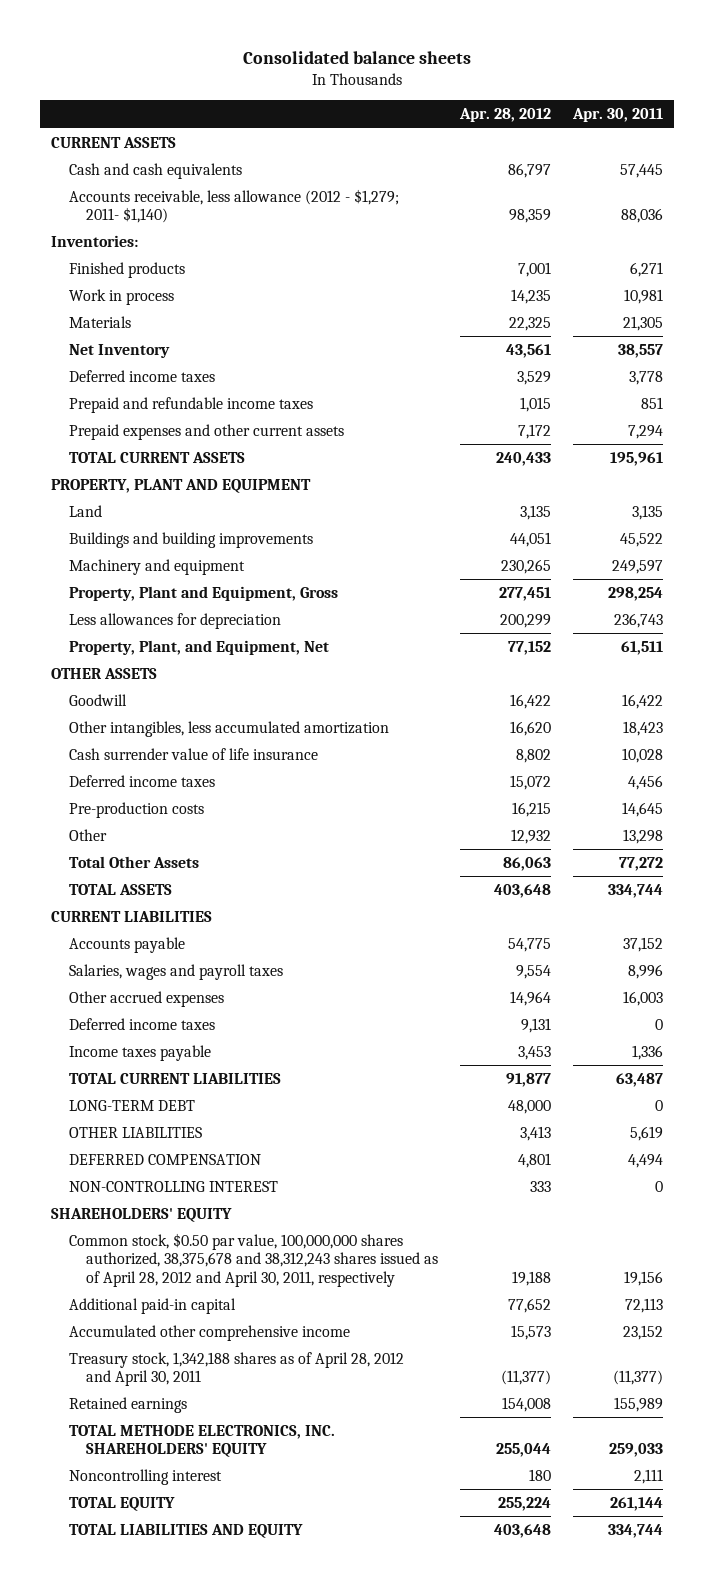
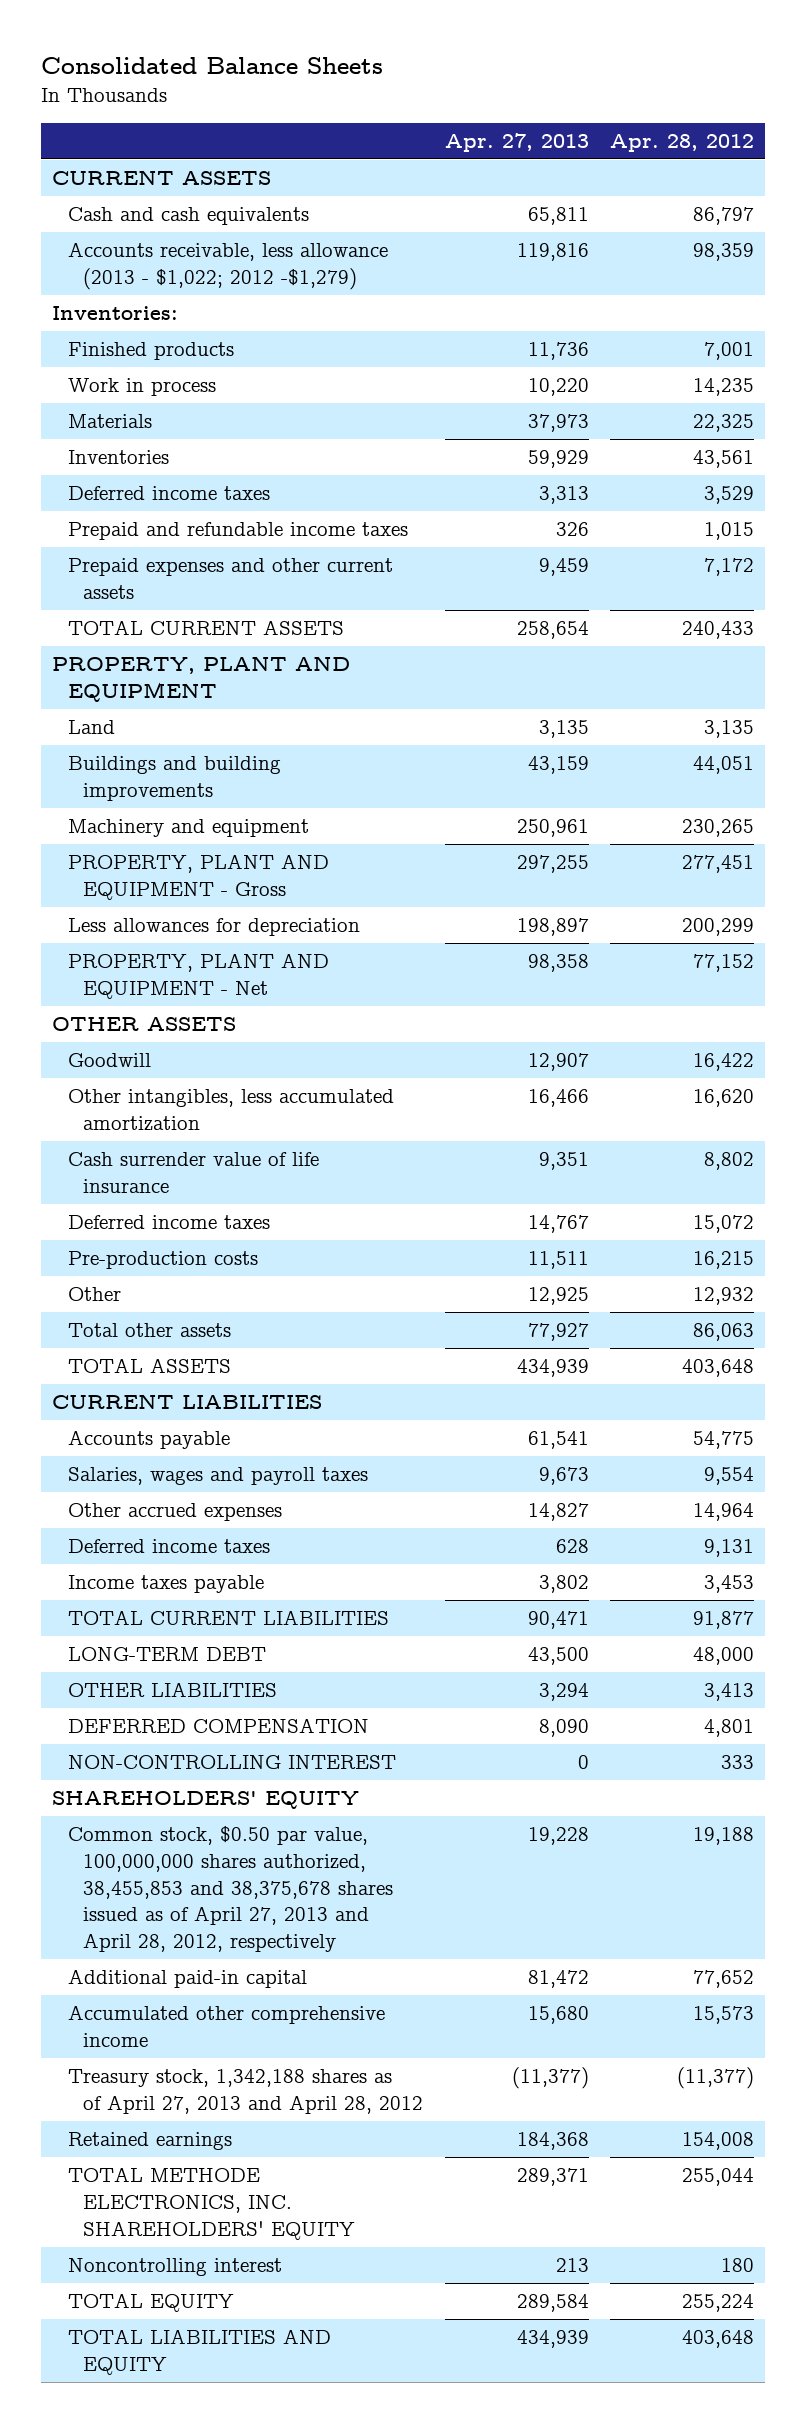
- Consolidated balance sheets
+ Consolidated Balance Sheets
- | Apr. 28, 2012 | Apr. 30, 2011
+ | Apr. 27, 2013 | Apr. 28, 2012
- Accounts receivable, less allowance (2012 - $1,279; 2011- $1,140) | 98,359 | 88,036
+ Accounts receivable, less allowance (2013 - $1,022; 2012 -$1,279) | 119,816 | 98,359
- Net Inventory | 43,561 | 38,557
+ Inventories | 59,929 | 43,561
- Property, Plant and Equipment, Gross | 277,451 | 298,254
+ PROPERTY, PLANT AND EQUIPMENT - Gross | 297,255 | 277,451
- Property, Plant, and Equipment, Net | 77,152 | 61,511
+ PROPERTY, PLANT AND EQUIPMENT - Net | 98,358 | 77,152
- Total Other Assets | 86,063 | 77,272
+ Total other assets | 77,927 | 86,063
- Common stock, $0.50 par value, 100,000,000 shares authorized, 38,375,678 and 38,312,243 shares issued as of April 28, 2012 and April 30, 2011, respectively | 19,188 | 19,156
+ Common stock, $0.50 par value, 100,000,000 shares authorized, 38,455,853 and 38,375,678 shares issued as of April 27, 2013 and April 28, 2012, respectively | 19,228 | 19,188
- Treasury stock, 1,342,188 shares as of April 28, 2012 and April 30, 2011 | (11,377) | (11,377)
+ Treasury stock, 1,342,188 shares as of April 27, 2013 and April 28, 2012 | (11,377) | (11,377)

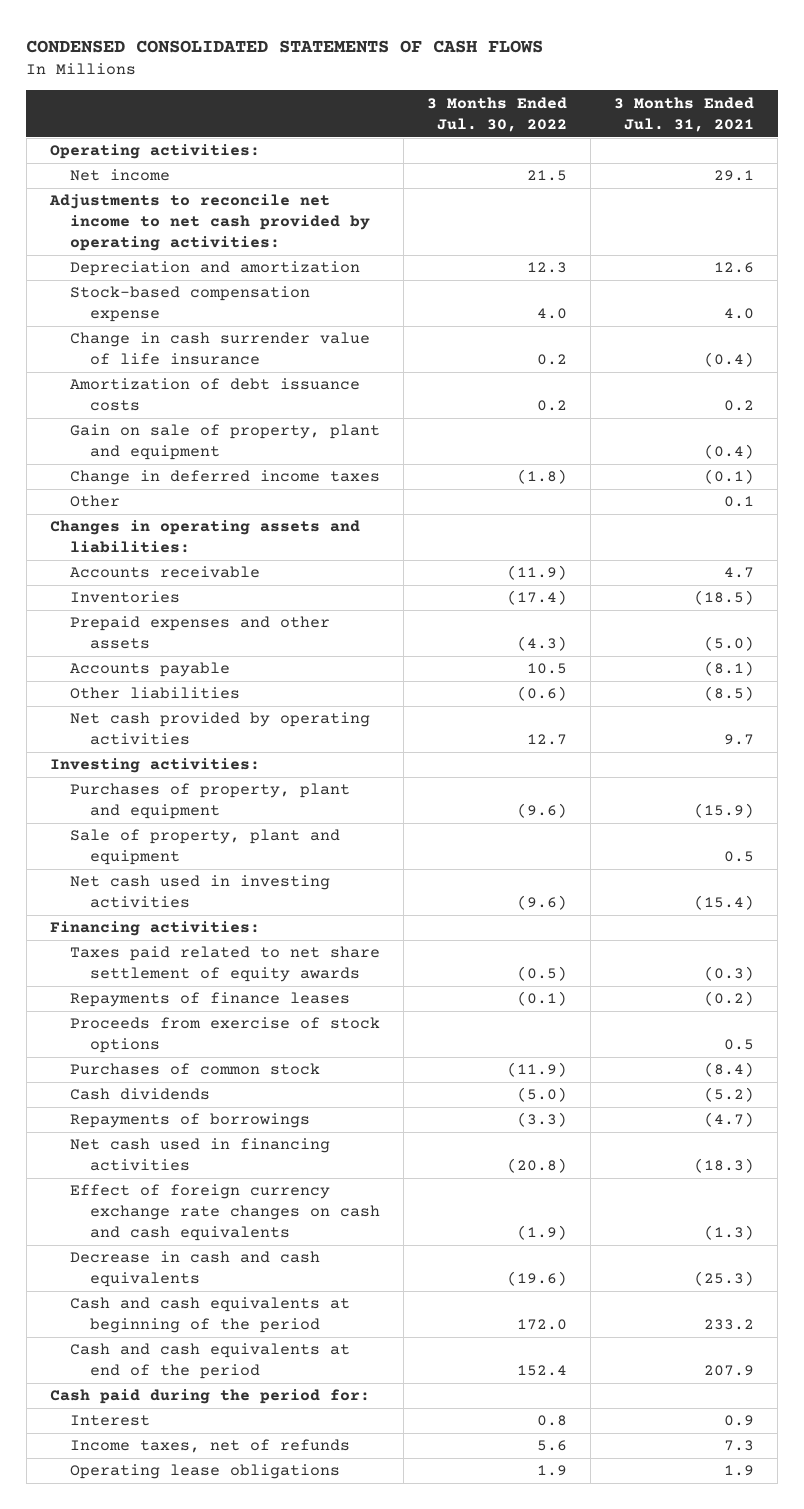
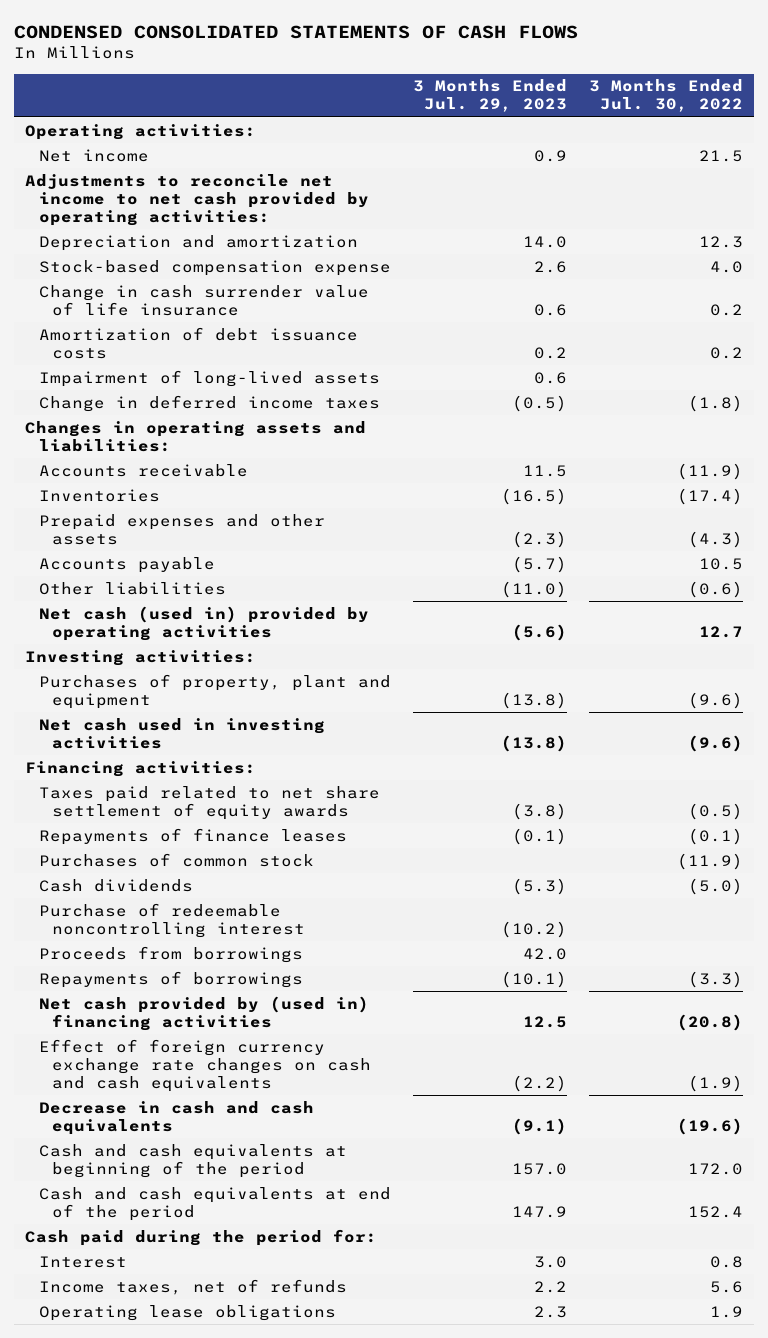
- | 3 Months Ended Jul. 30, 2022 | 3 Months Ended Jul. 31, 2021
+ | 3 Months Ended Jul. 29, 2023 | 3 Months Ended Jul. 30, 2022
- Gain on sale of property, plant and equipment | | (0.4)
+ Impairment of long-lived assets | 0.6 |
- Other | | 0.1
- Net cash provided by operating activities | 12.7 | 9.7
+ Net cash (used in) provided by operating activities | (5.6) | 12.7
- Sale of property, plant and equipment | | 0.5
- Proceeds from exercise of stock options | | 0.5
+ Purchase of redeemable noncontrolling interest | (10.2) |
+ Proceeds from borrowings | 42.0 |
- Net cash used in financing activities | (20.8) | (18.3)
+ Net cash provided by (used in) financing activities | 12.5 | (20.8)

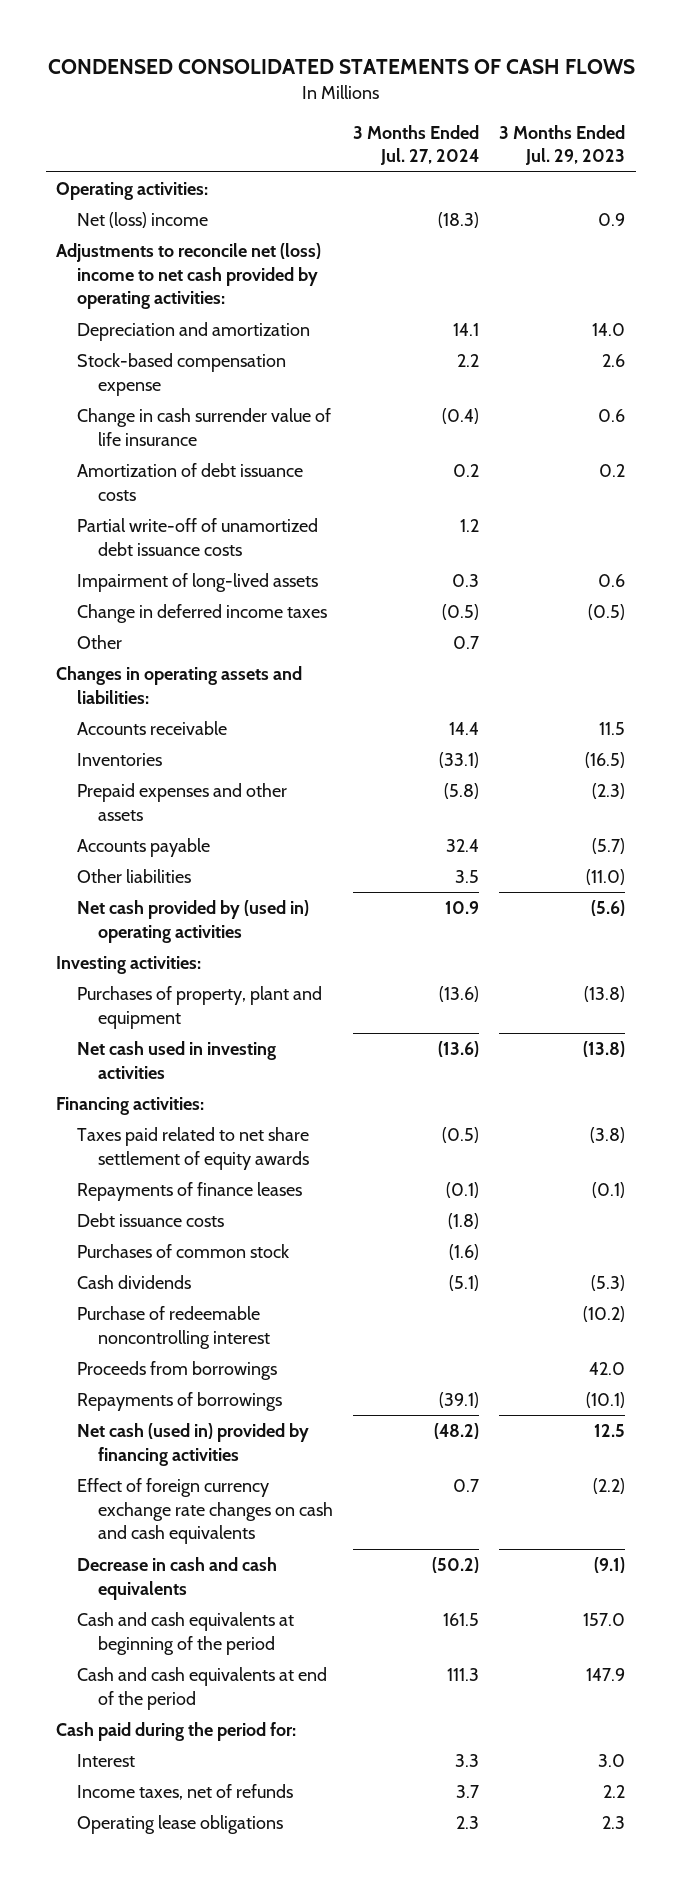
- | 3 Months Ended Jul. 29, 2023 | 3 Months Ended Jul. 30, 2022
+ | 3 Months Ended Jul. 27, 2024 | 3 Months Ended Jul. 29, 2023
- Net income | 0.9 | 21.5
- Adjustments to reconcile net income to net cash provided by operating activities:
+ Net (loss) income | (18.3) | 0.9
+ Adjustments to reconcile net (loss) income to net cash provided by operating activities:
+ Partial write-off of unamortized debt issuance costs | 1.2 |
+ Other | 0.7 |
- Net cash (used in) provided by operating activities | (5.6) | 12.7
+ Net cash provided by (used in) operating activities | 10.9 | (5.6)
+ Debt issuance costs | (1.8) |
- Net cash provided by (used in) financing activities | 12.5 | (20.8)
+ Net cash (used in) provided by financing activities | (48.2) | 12.5

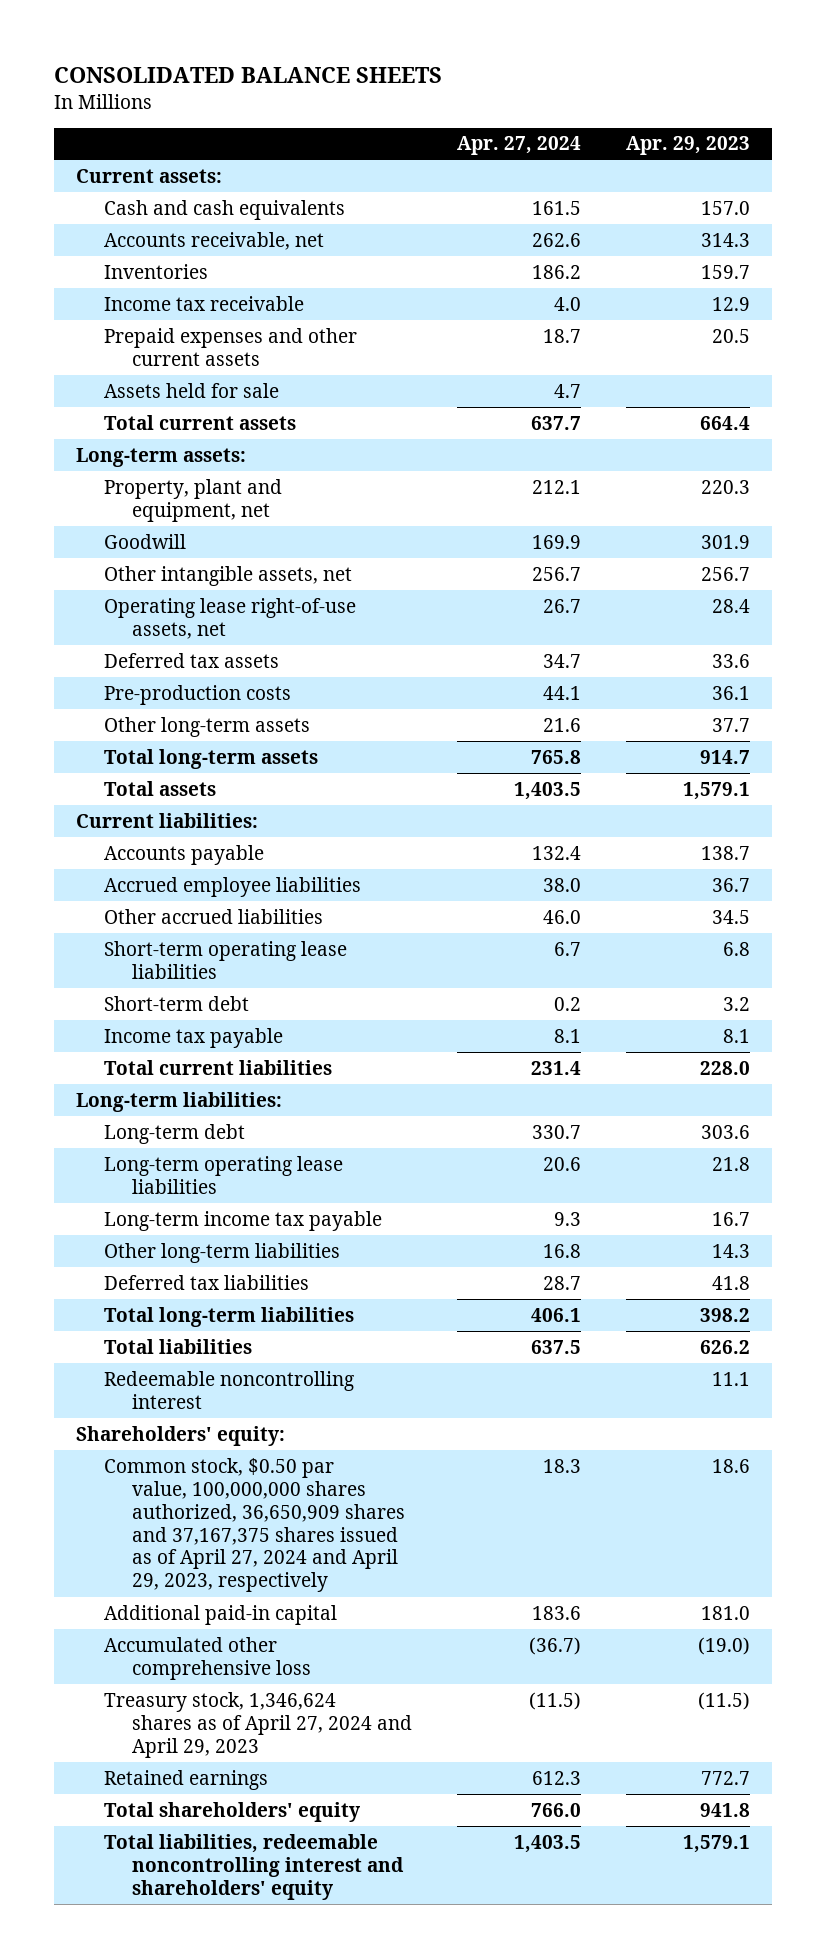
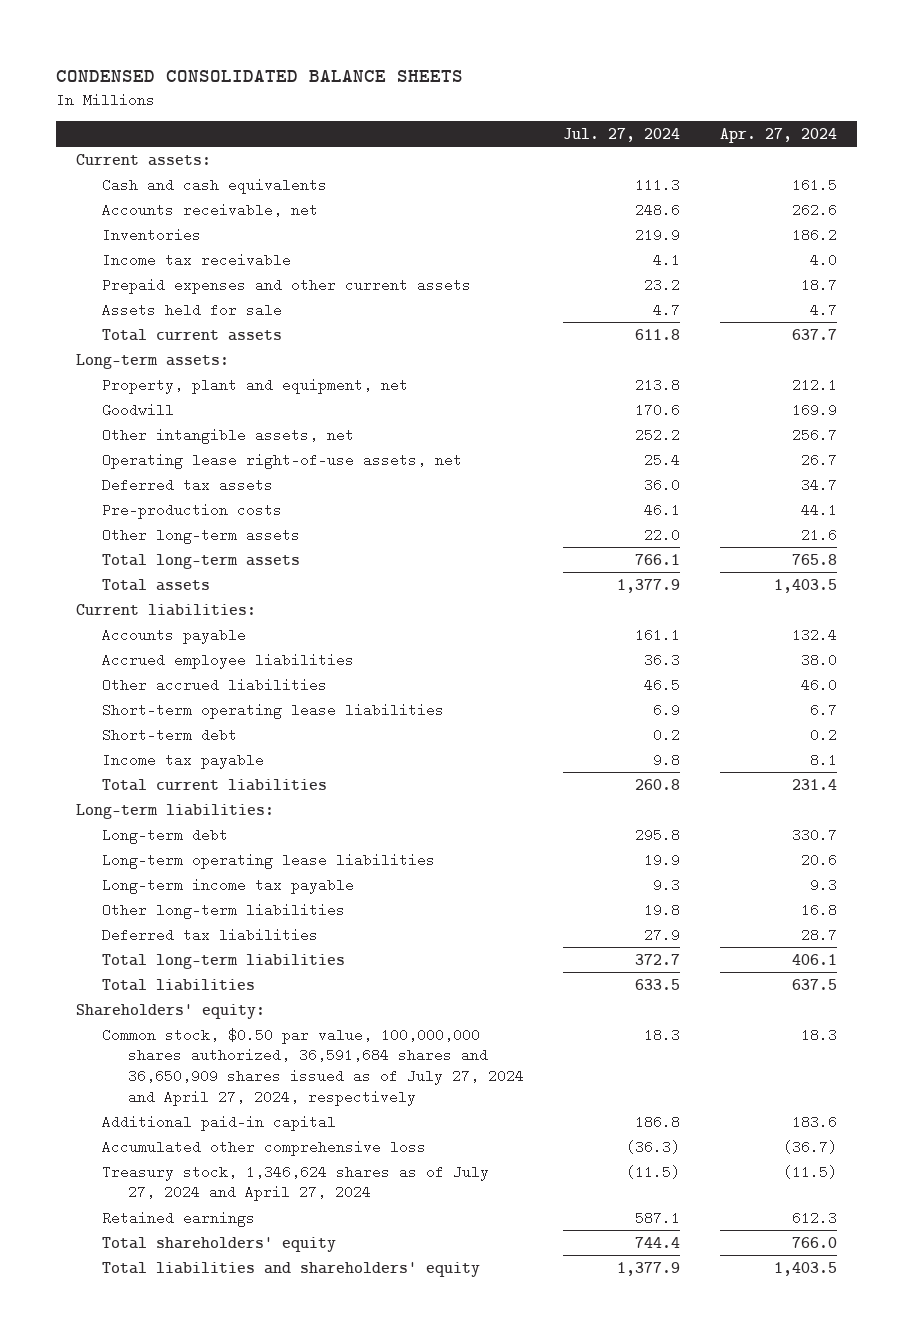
- CONSOLIDATED BALANCE SHEETS
+ CONDENSED CONSOLIDATED BALANCE SHEETS
- | Apr. 27, 2024 | Apr. 29, 2023
+ | Jul. 27, 2024 | Apr. 27, 2024
- Redeemable noncontrolling interest | | 11.1
- Common stock, $0.50 par value, 100,000,000 shares authorized, 36,650,909 shares and 37,167,375 shares issued as of April 27, 2024 and April 29, 2023, respectively | 18.3 | 18.6
+ Common stock, $0.50 par value, 100,000,000 shares authorized, 36,591,684 shares and 36,650,909 shares issued as of July 27, 2024 and April 27, 2024, respectively | 18.3 | 18.3
- Treasury stock, 1,346,624 shares as of April 27, 2024 and April 29, 2023 | (11.5) | (11.5)
+ Treasury stock, 1,346,624 shares as of July 27, 2024 and April 27, 2024 | (11.5) | (11.5)
- Total liabilities, redeemable noncontrolling interest and shareholders' equity | 1,403.5 | 1,579.1
+ Total liabilities and shareholders' equity | 1,377.9 | 1,403.5

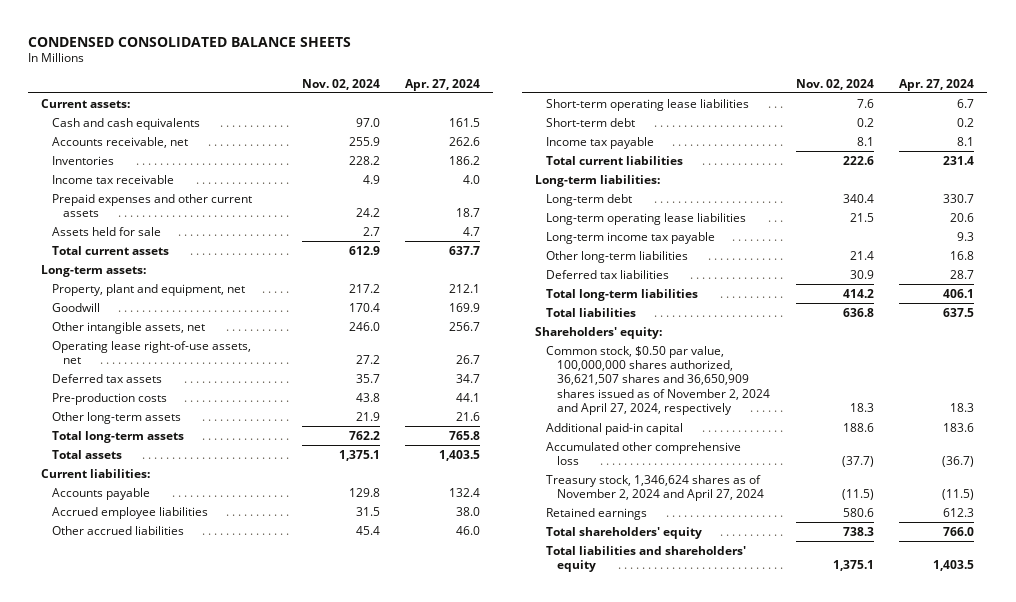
- | Jul. 27, 2024 | Apr. 27, 2024
+ | Nov. 02, 2024 | Apr. 27, 2024
- Common stock, $0.50 par value, 100,000,000 shares authorized, 36,591,684 shares and 36,650,909 shares issued as of July 27, 2024 and April 27, 2024, respectively | 18.3 | 18.3
+ Common stock, $0.50 par value, 100,000,000 shares authorized, 36,621,507 shares and 36,650,909 shares issued as of November 2, 2024 and April 27, 2024, respectively | 18.3 | 18.3
- Treasury stock, 1,346,624 shares as of July 27, 2024 and April 27, 2024 | (11.5) | (11.5)
+ Treasury stock, 1,346,624 shares as of November 2, 2024 and April 27, 2024 | (11.5) | (11.5)

